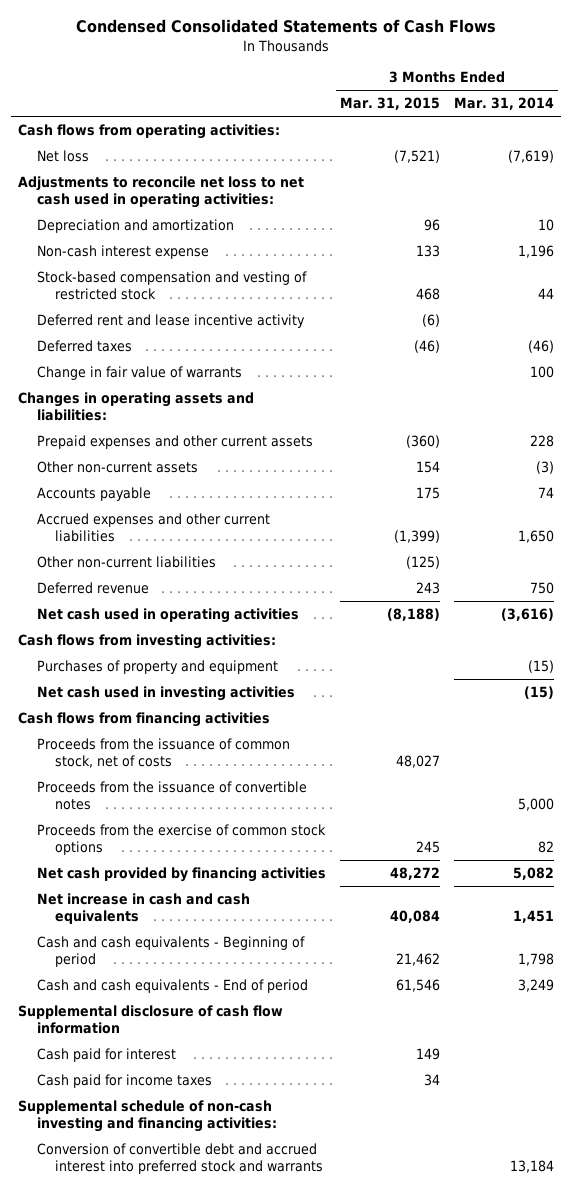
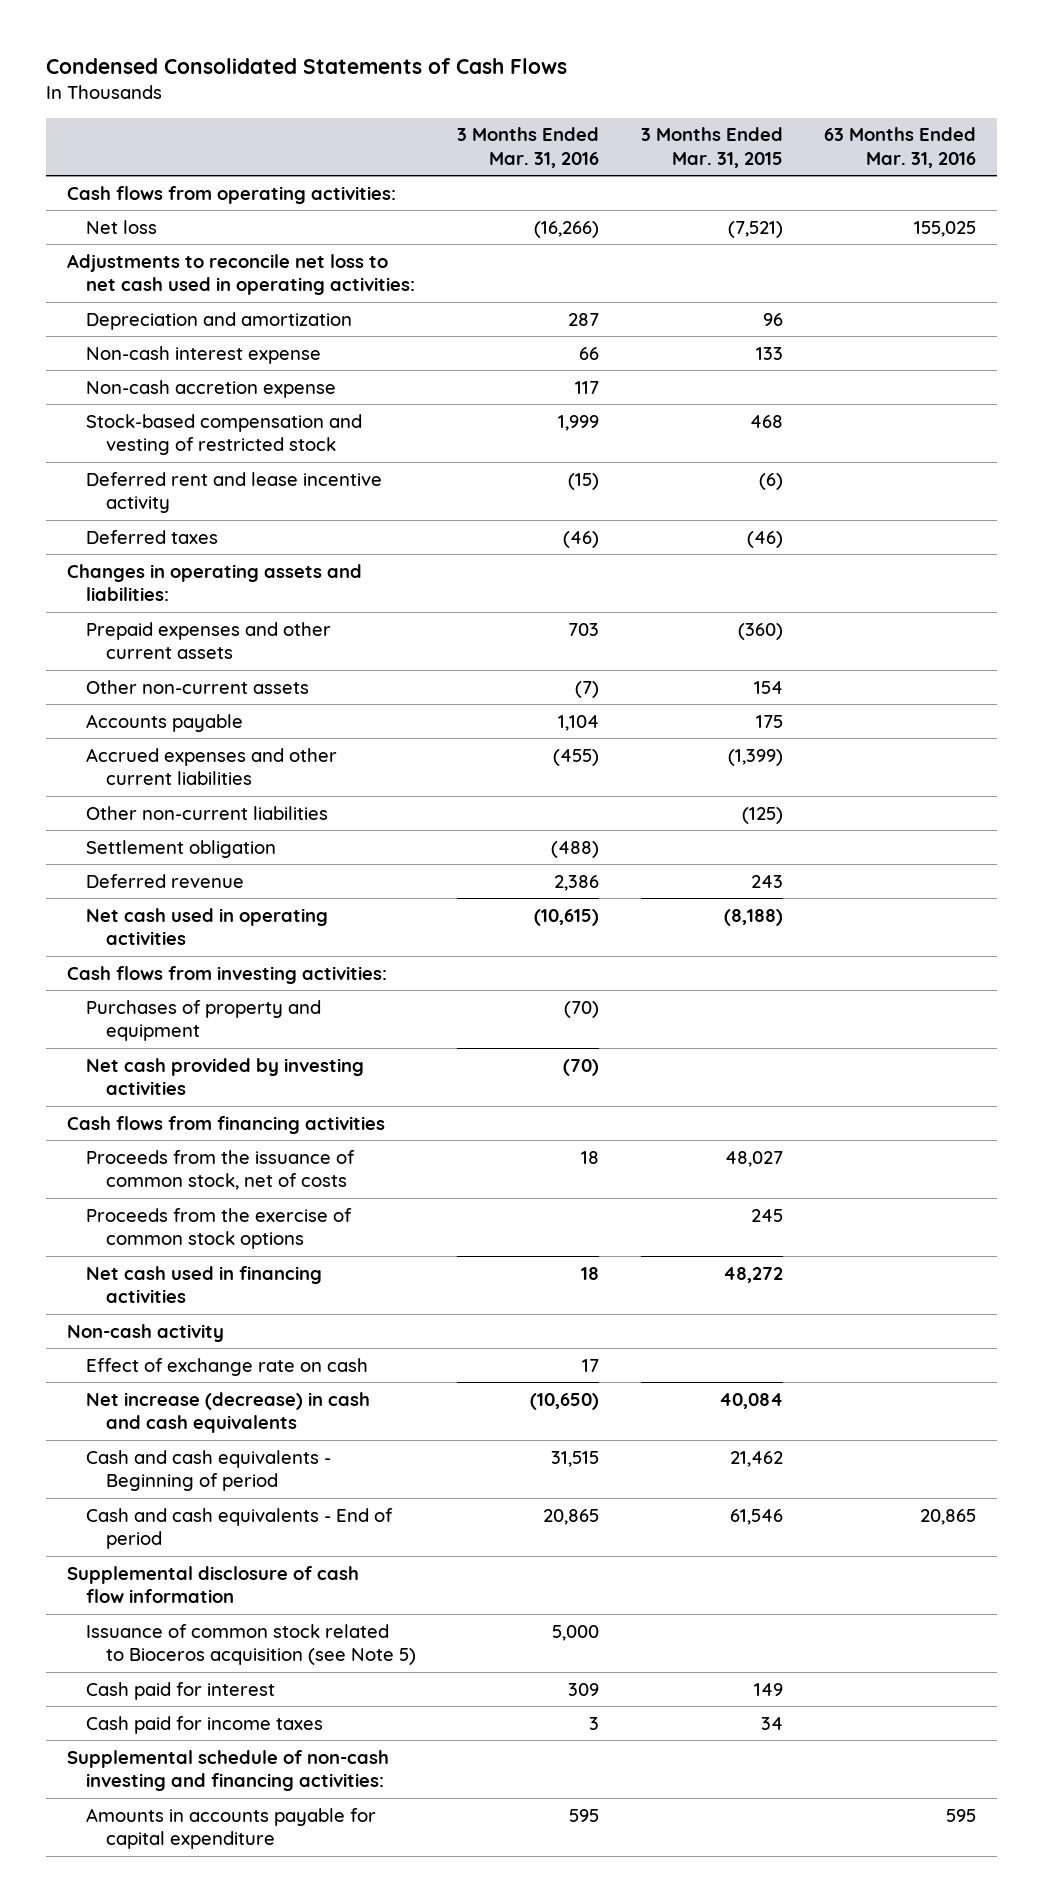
- | 3 Months Ended Mar. 31, 2015 | 3 Months Ended Mar. 31, 2014
+ | 3 Months Ended Mar. 31, 2016 | 3 Months Ended Mar. 31, 2015 | 63 Months Ended Mar. 31, 2016
+ Non-cash accretion expense | 117 | |
- Change in fair value of warrants | | 100
+ Settlement obligation | (488) | |
- Net cash used in investing activities | | (15)
+ Net cash provided by investing activities | (70) | |
- Proceeds from the issuance of convertible notes | | 5,000
- Net cash provided by financing activities | 48,272 | 5,082
- Net increase in cash and cash equivalents | 40,084 | 1,451
+ Net cash used in financing activities | 18 | 48,272 |
+ Non-cash activity
+ Effect of exchange rate on cash | 17 | |
+ Net increase (decrease) in cash and cash equivalents | (10,650) | 40,084 |
+ Issuance of common stock related to Bioceros acquisition (see Note 5) | 5,000 | |
- Conversion of convertible debt and accrued interest into preferred stock and warrants | | 13,184
+ Amounts in accounts payable for capital expenditure | 595 | | 595

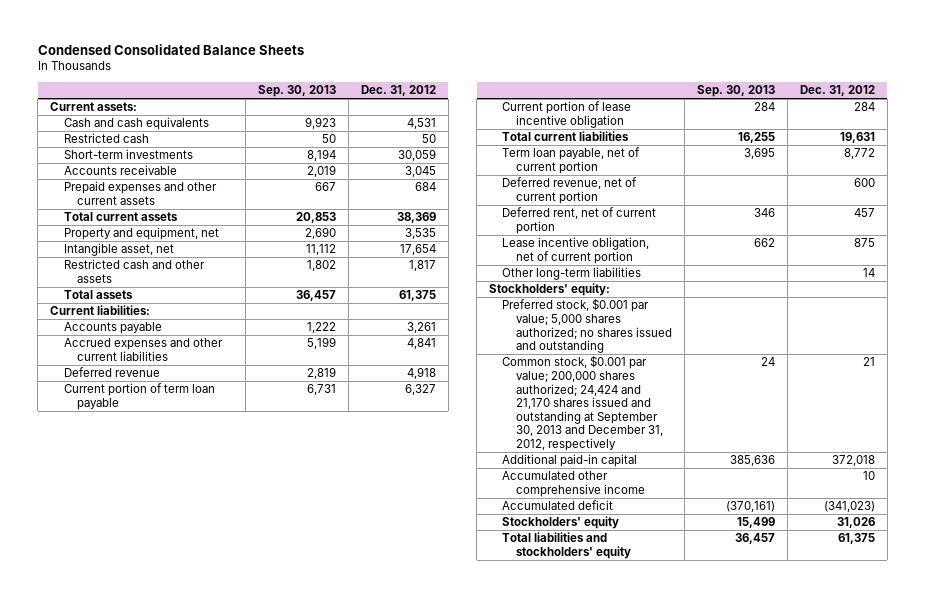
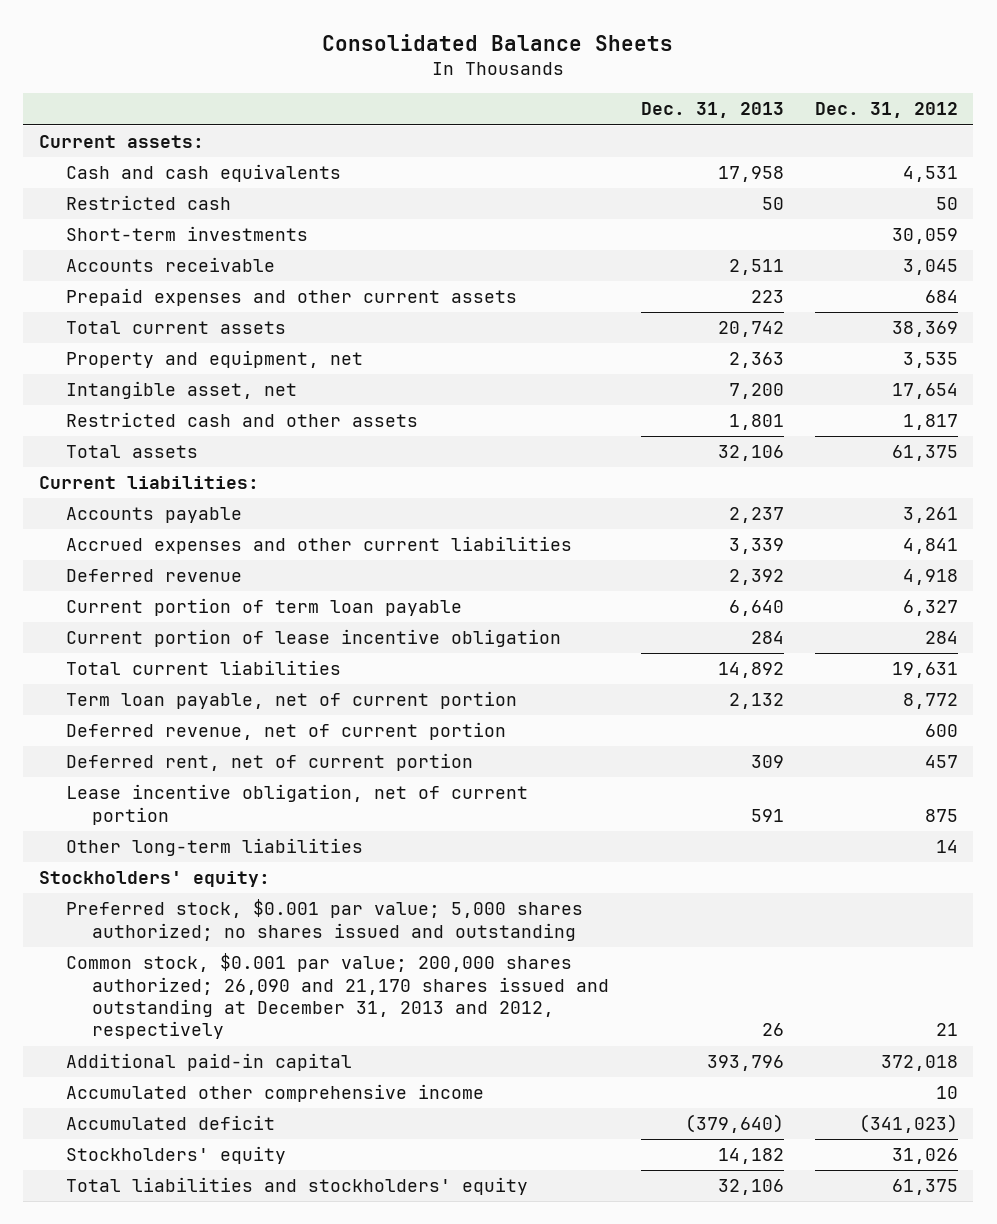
- Condensed Consolidated Balance Sheets
+ Consolidated Balance Sheets
- | Sep. 30, 2013 | Dec. 31, 2012
+ | Dec. 31, 2013 | Dec. 31, 2012
- Common stock, $0.001 par value; 200,000 shares authorized; 24,424 and 21,170 shares issued and outstanding at September 30, 2013 and December 31, 2012, respectively | 24 | 21
+ Common stock, $0.001 par value; 200,000 shares authorized; 26,090 and 21,170 shares issued and outstanding at December 31, 2013 and 2012, respectively | 26 | 21

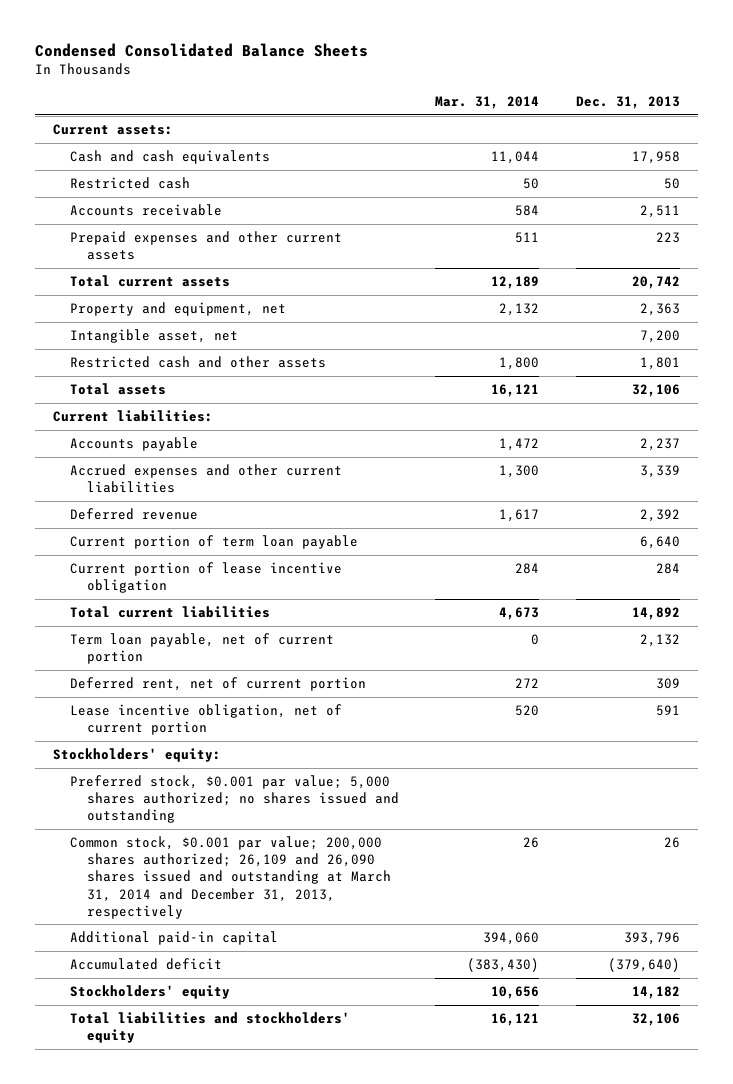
- Consolidated Balance Sheets
+ Condensed Consolidated Balance Sheets
- | Dec. 31, 2013 | Dec. 31, 2012
+ | Mar. 31, 2014 | Dec. 31, 2013
- Short-term investments | | 30,059
- Deferred revenue, net of current portion | | 600
- Other long-term liabilities | | 14
- Common stock, $0.001 par value; 200,000 shares authorized; 26,090 and 21,170 shares issued and outstanding at December 31, 2013 and 2012, respectively | 26 | 21
+ Common stock, $0.001 par value; 200,000 shares authorized; 26,109 and 26,090 shares issued and outstanding at March 31, 2014 and December 31, 2013, respectively | 26 | 26
- Accumulated other comprehensive income | | 10

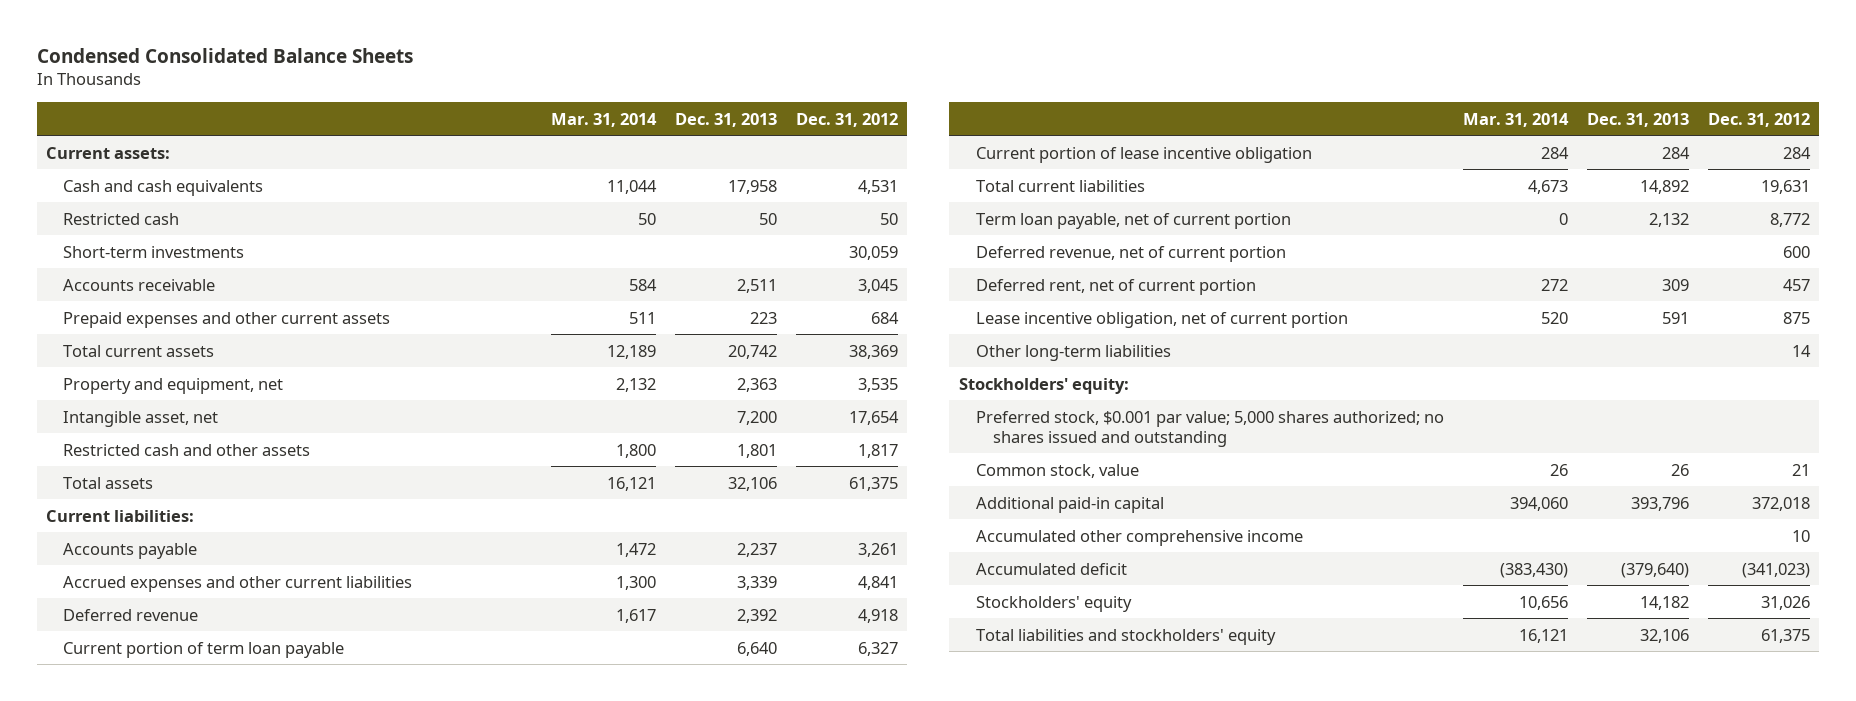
- | Mar. 31, 2014 | Dec. 31, 2013
+ | Mar. 31, 2014 | Dec. 31, 2013 | Dec. 31, 2012
+ Short-term investments | | | 30,059
+ Deferred revenue, net of current portion | | | 600
+ Other long-term liabilities | | | 14
- Common stock, $0.001 par value; 200,000 shares authorized; 26,109 and 26,090 shares issued and outstanding at March 31, 2014 and December 31, 2013, respectively | 26 | 26
+ Common stock, value | 26 | 26 | 21
+ Accumulated other comprehensive income | | | 10

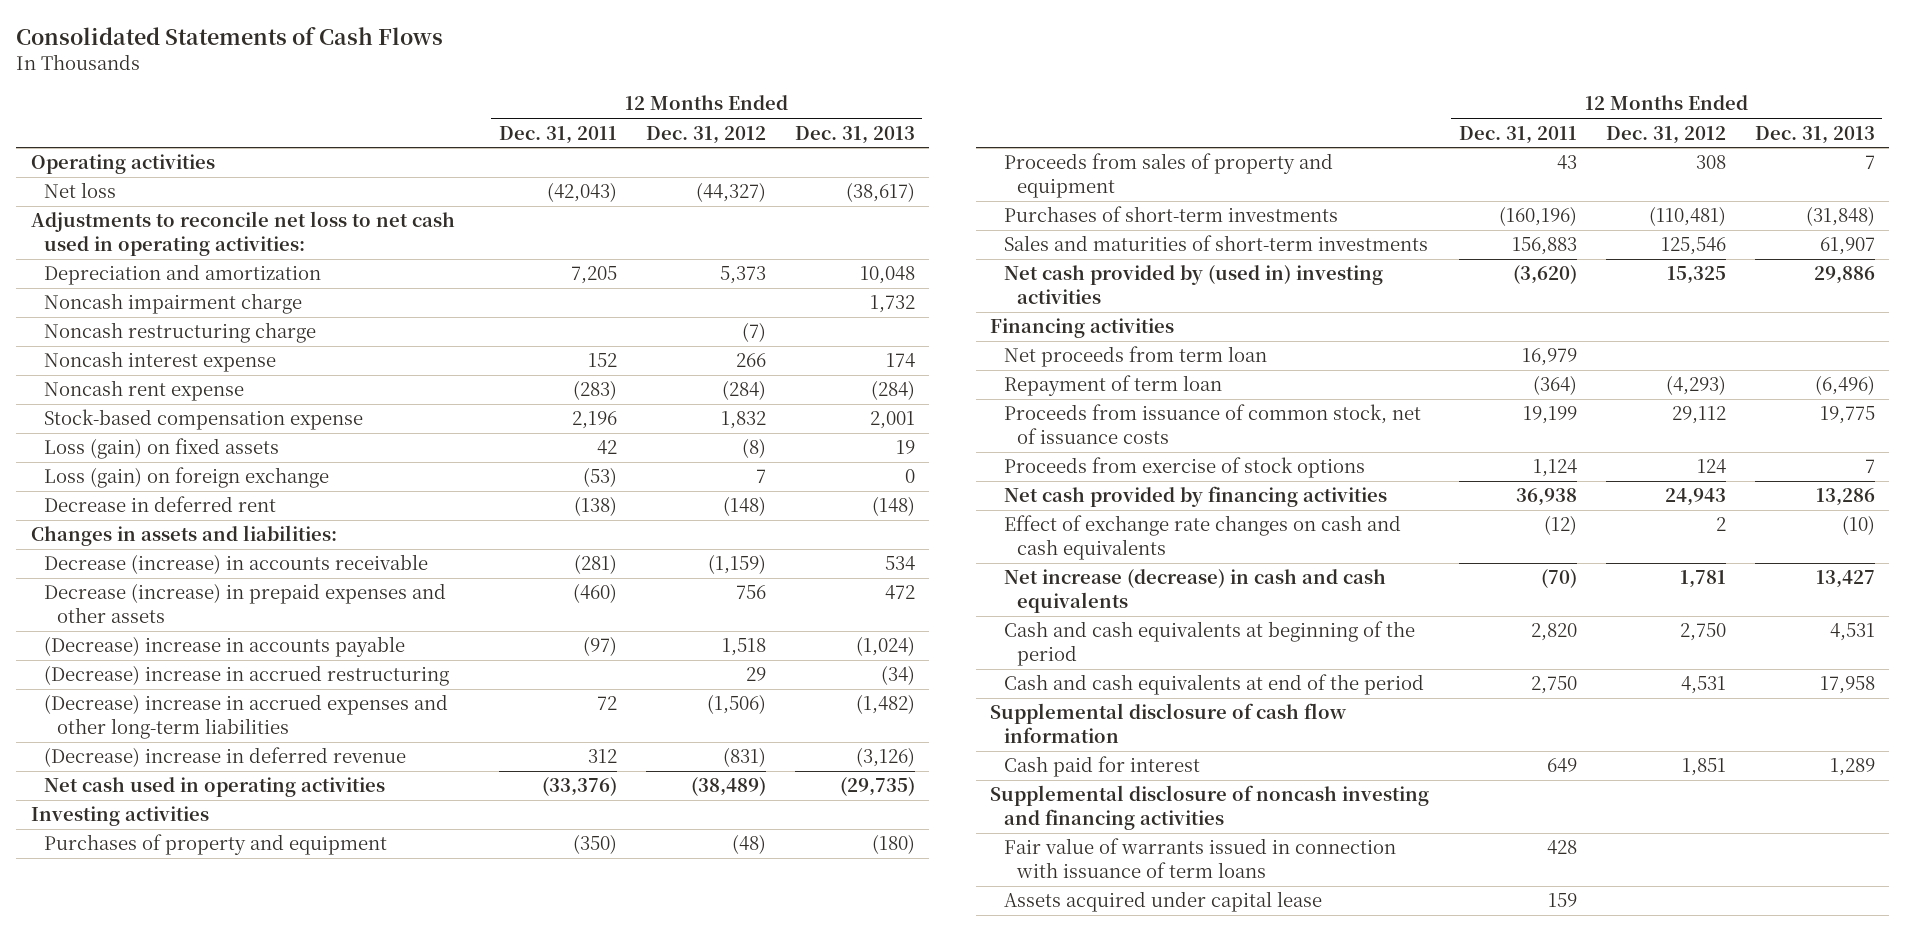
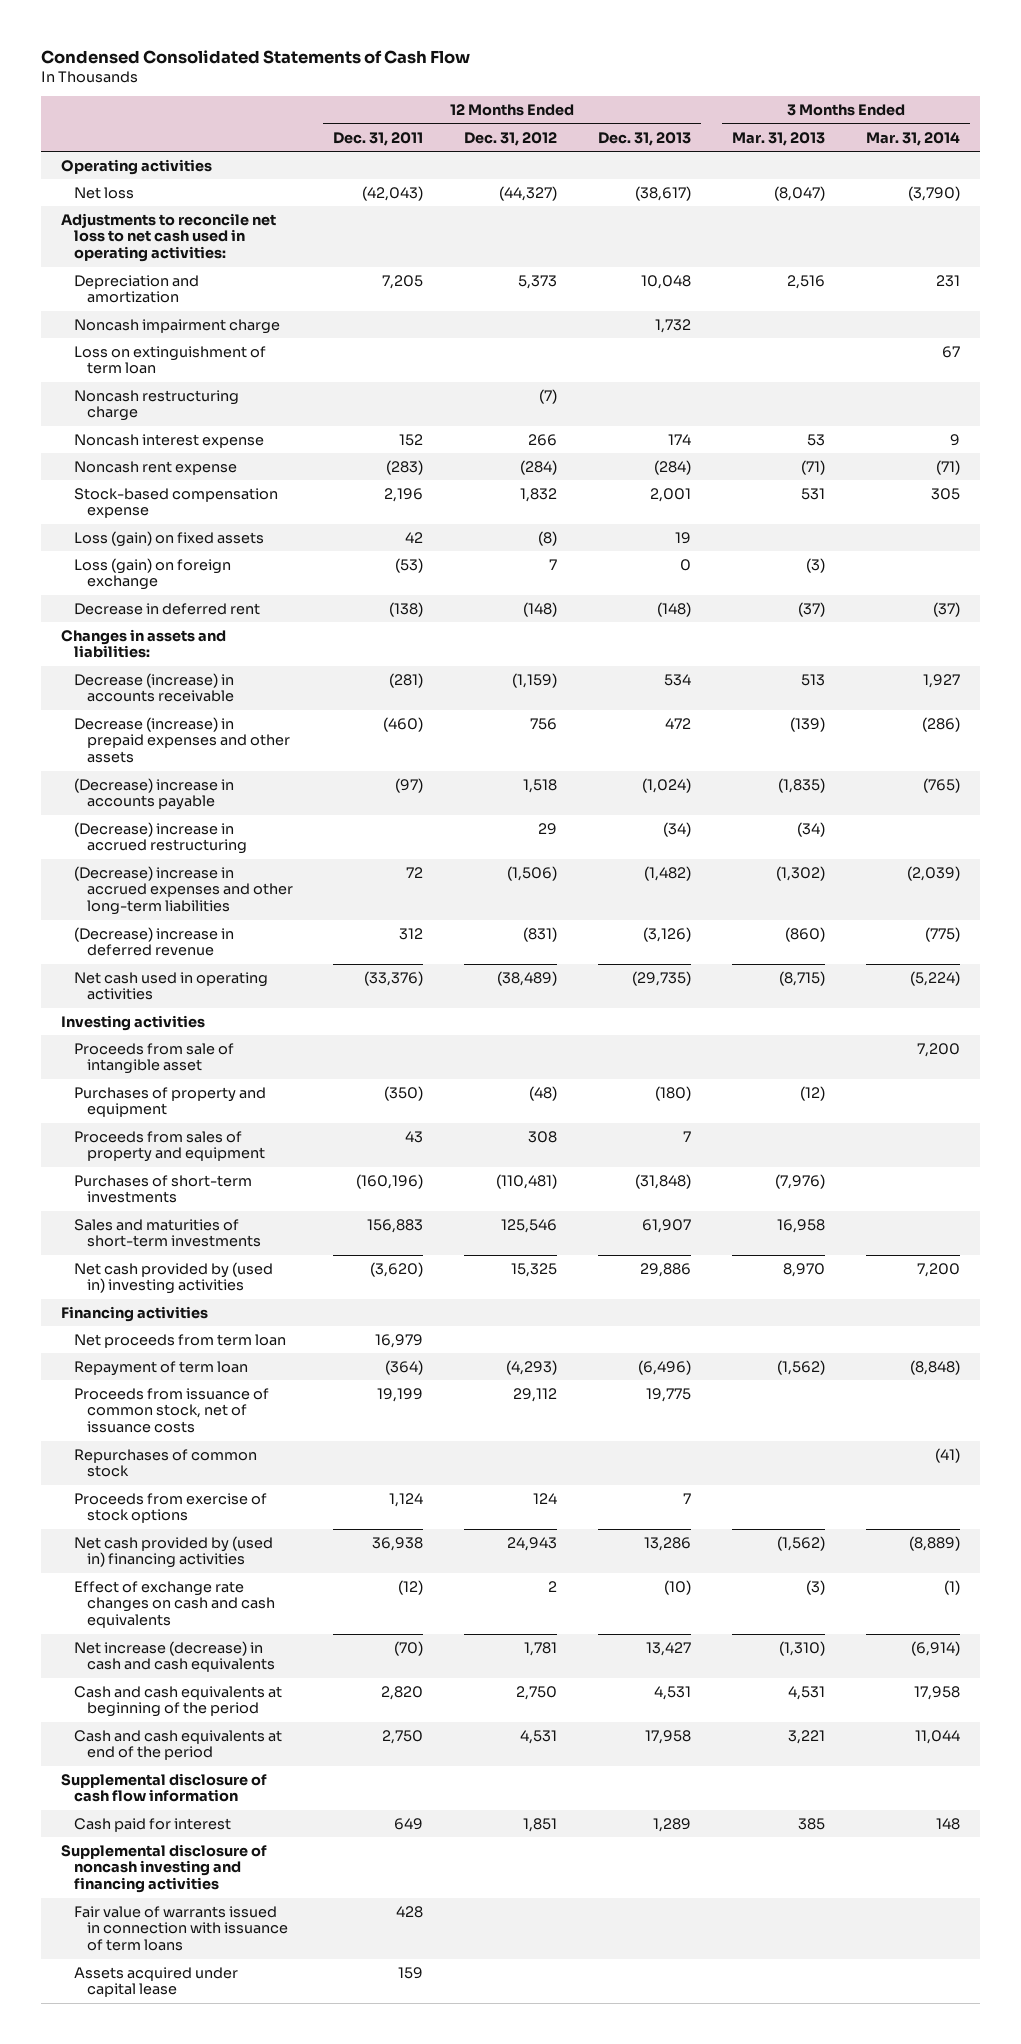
- Consolidated Statements of Cash Flows
+ Condensed Consolidated Statements of Cash Flow
- | 12 Months Ended Dec. 31, 2011 | 12 Months Ended Dec. 31, 2012 | 12 Months Ended Dec. 31, 2013
+ | 12 Months Ended Dec. 31, 2011 | 12 Months Ended Dec. 31, 2012 | 12 Months Ended Dec. 31, 2013 | 3 Months Ended Mar. 31, 2013 | 3 Months Ended Mar. 31, 2014
+ Loss on extinguishment of term loan | | | | | 67
+ Proceeds from sale of intangible asset | | | | | 7,200
+ Repurchases of common stock | | | | | (41)
- Net cash provided by financing activities | 36,938 | 24,943 | 13,286
+ Net cash provided by (used in) financing activities | 36,938 | 24,943 | 13,286 | (1,562) | (8,889)

